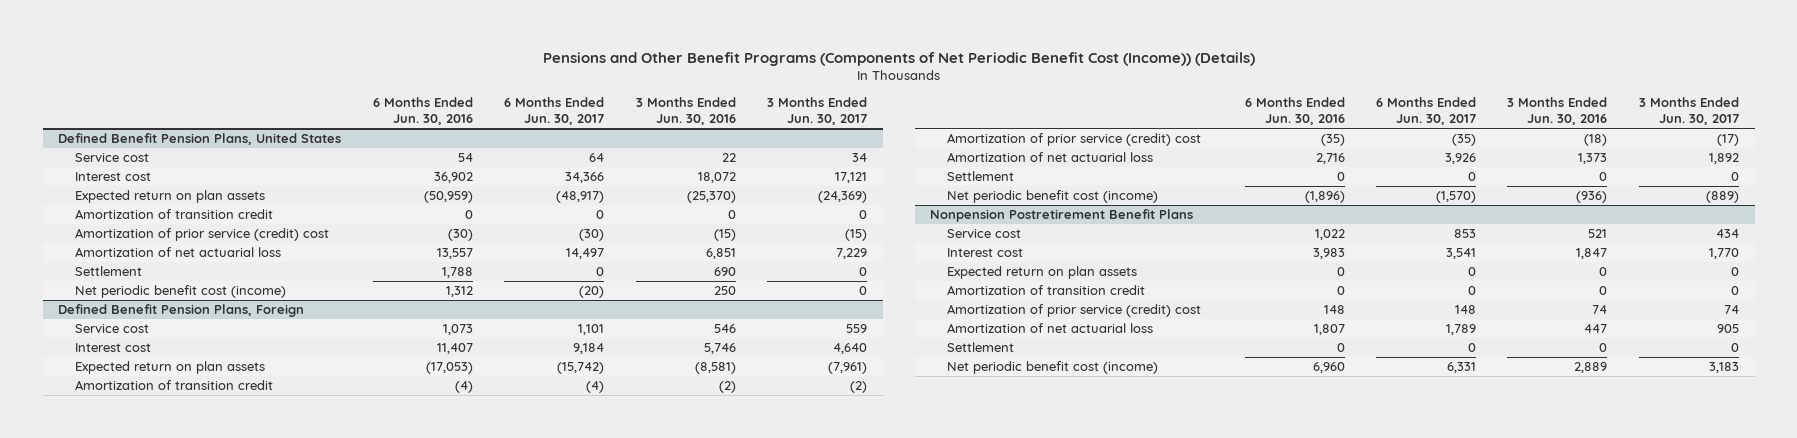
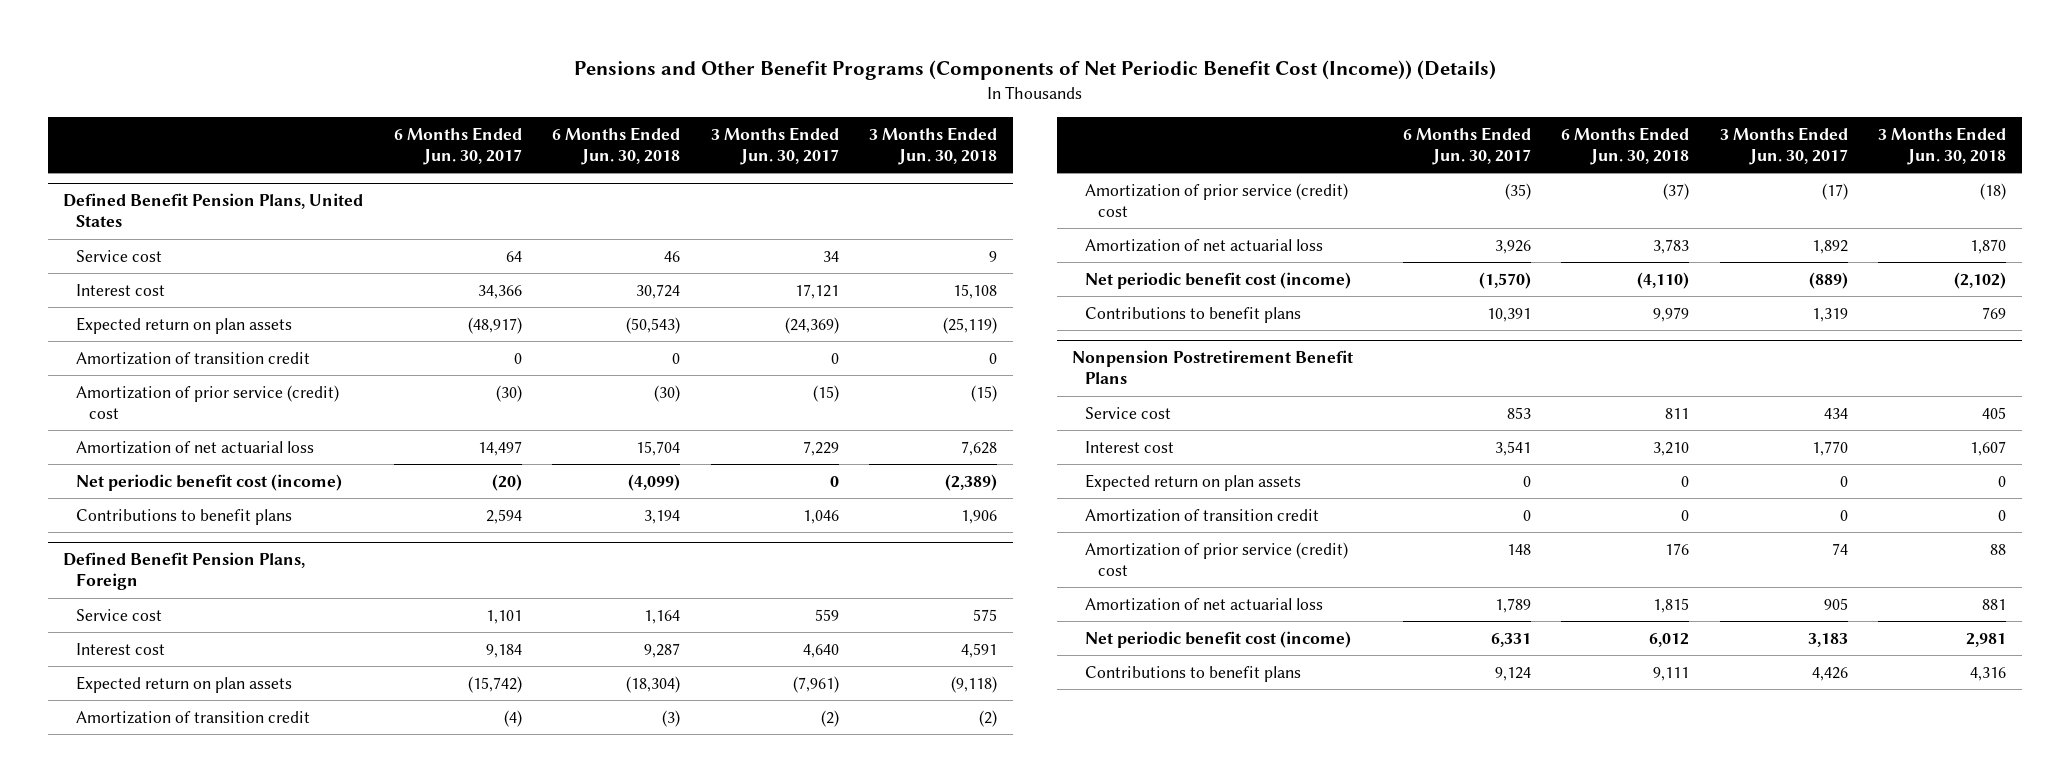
- | 6 Months Ended Jun. 30, 2016 | 6 Months Ended Jun. 30, 2017 | 3 Months Ended Jun. 30, 2016 | 3 Months Ended Jun. 30, 2017
+ | 6 Months Ended Jun. 30, 2017 | 6 Months Ended Jun. 30, 2018 | 3 Months Ended Jun. 30, 2017 | 3 Months Ended Jun. 30, 2018
@ Defined Benefit Pension Plans, United States
- Settlement | 1,788 | 0 | 690 | 0
+ Contributions to benefit plans | 2,594 | 3,194 | 1,046 | 1,906
@ Defined Benefit Pension Plans, Foreign
- Settlement | 0 | 0 | 0 | 0
+ Contributions to benefit plans | 10,391 | 9,979 | 1,319 | 769
@ Nonpension Postretirement Benefit Plans
- Settlement | 0 | 0 | 0 | 0
+ Contributions to benefit plans | 9,124 | 9,111 | 4,426 | 4,316

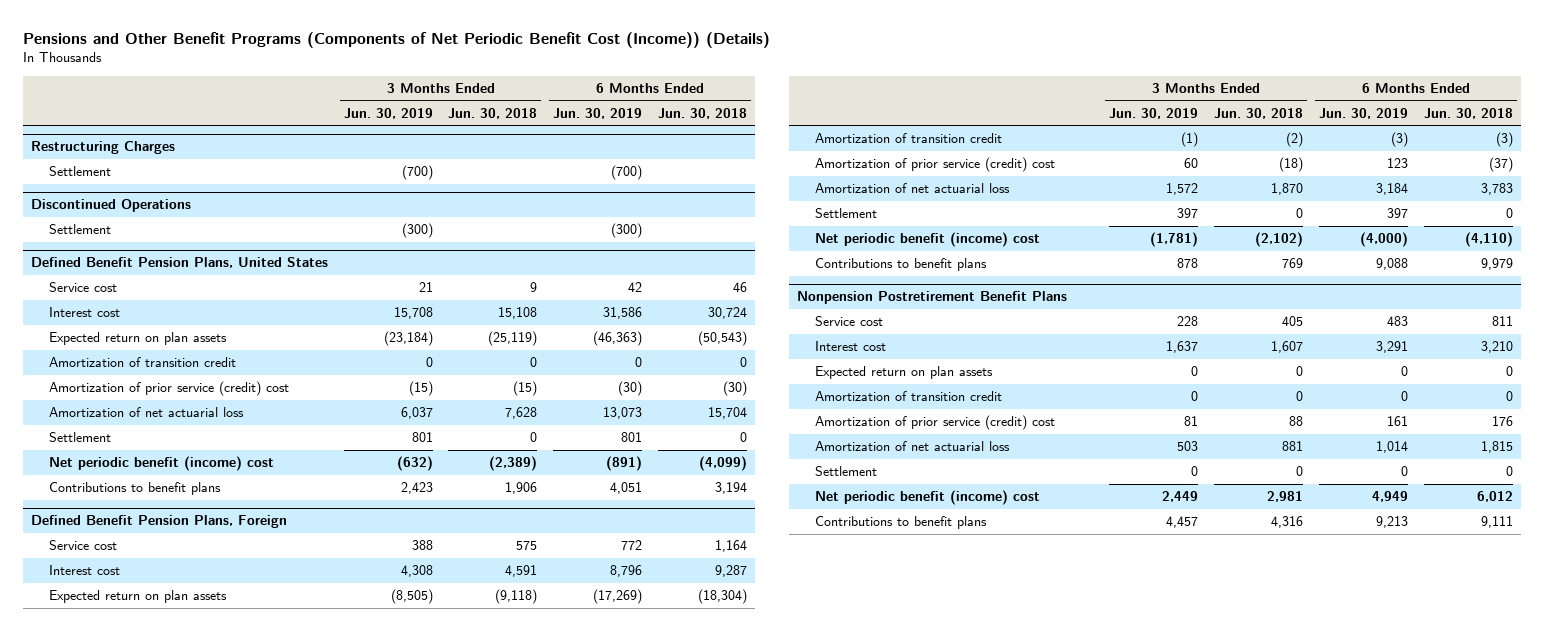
- | 6 Months Ended Jun. 30, 2017 | 6 Months Ended Jun. 30, 2018 | 3 Months Ended Jun. 30, 2017 | 3 Months Ended Jun. 30, 2018
+ | 3 Months Ended Jun. 30, 2019 | 3 Months Ended Jun. 30, 2018 | 6 Months Ended Jun. 30, 2019 | 6 Months Ended Jun. 30, 2018
+ Restructuring Charges
+ Settlement | (700) | | (700) |
+ Discontinued Operations
+ Settlement | (300) | | (300) |
@ Defined Benefit Pension Plans, United States
- Net periodic benefit cost (income) | (20) | (4,099) | 0 | (2,389)
+ Settlement | 801 | 0 | 801 | 0
+ Net periodic benefit (income) cost | (632) | (2,389) | (891) | (4,099)
@ Defined Benefit Pension Plans, Foreign
- Net periodic benefit cost (income) | (1,570) | (4,110) | (889) | (2,102)
+ Settlement | 397 | 0 | 397 | 0
+ Net periodic benefit (income) cost | (1,781) | (2,102) | (4,000) | (4,110)
@ Nonpension Postretirement Benefit Plans
- Net periodic benefit cost (income) | 6,331 | 6,012 | 3,183 | 2,981
+ Settlement | 0 | 0 | 0 | 0
+ Net periodic benefit (income) cost | 2,449 | 2,981 | 4,949 | 6,012

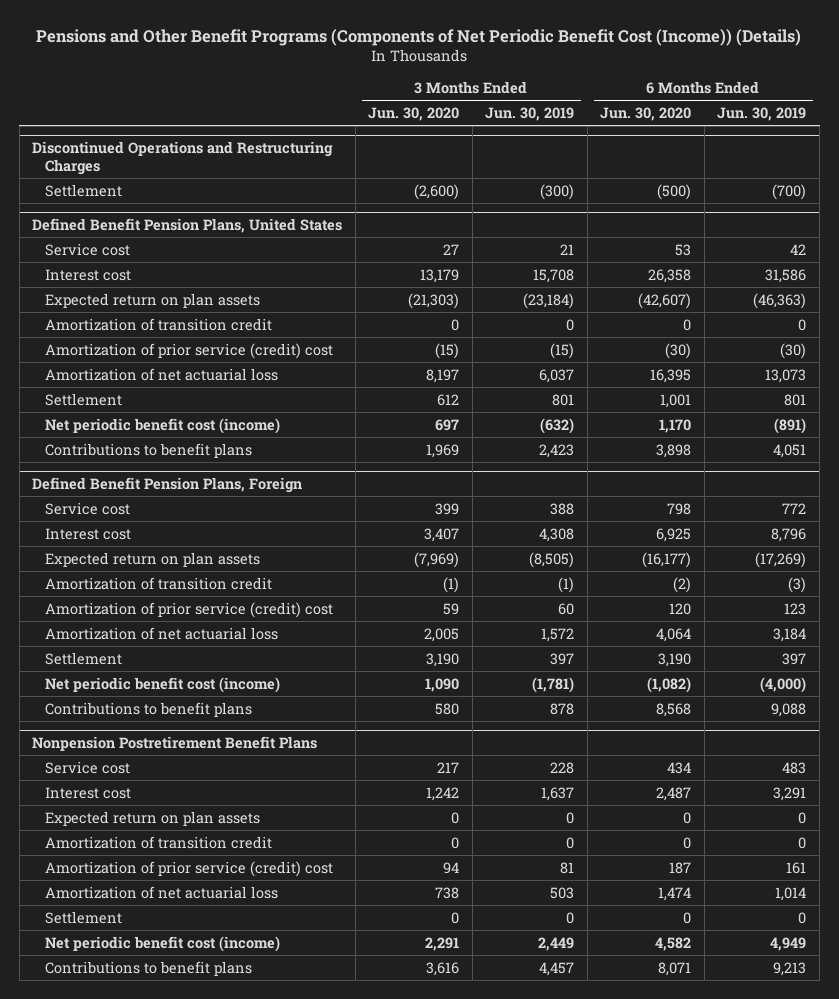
- | 3 Months Ended Jun. 30, 2019 | 3 Months Ended Jun. 30, 2018 | 6 Months Ended Jun. 30, 2019 | 6 Months Ended Jun. 30, 2018
+ | 3 Months Ended Jun. 30, 2020 | 3 Months Ended Jun. 30, 2019 | 6 Months Ended Jun. 30, 2020 | 6 Months Ended Jun. 30, 2019
- Restructuring Charges
- Settlement | (700) | | (700) |
- Discontinued Operations
- Settlement | (300) | | (300) |
+ Discontinued Operations and Restructuring Charges
+ Settlement | (2,600) | (300) | (500) | (700)
@ Defined Benefit Pension Plans, United States
- Net periodic benefit (income) cost | (632) | (2,389) | (891) | (4,099)
+ Net periodic benefit cost (income) | 697 | (632) | 1,170 | (891)
@ Defined Benefit Pension Plans, Foreign
- Net periodic benefit (income) cost | (1,781) | (2,102) | (4,000) | (4,110)
+ Net periodic benefit cost (income) | 1,090 | (1,781) | (1,082) | (4,000)
@ Nonpension Postretirement Benefit Plans
- Net periodic benefit (income) cost | 2,449 | 2,981 | 4,949 | 6,012
+ Net periodic benefit cost (income) | 2,291 | 2,449 | 4,582 | 4,949

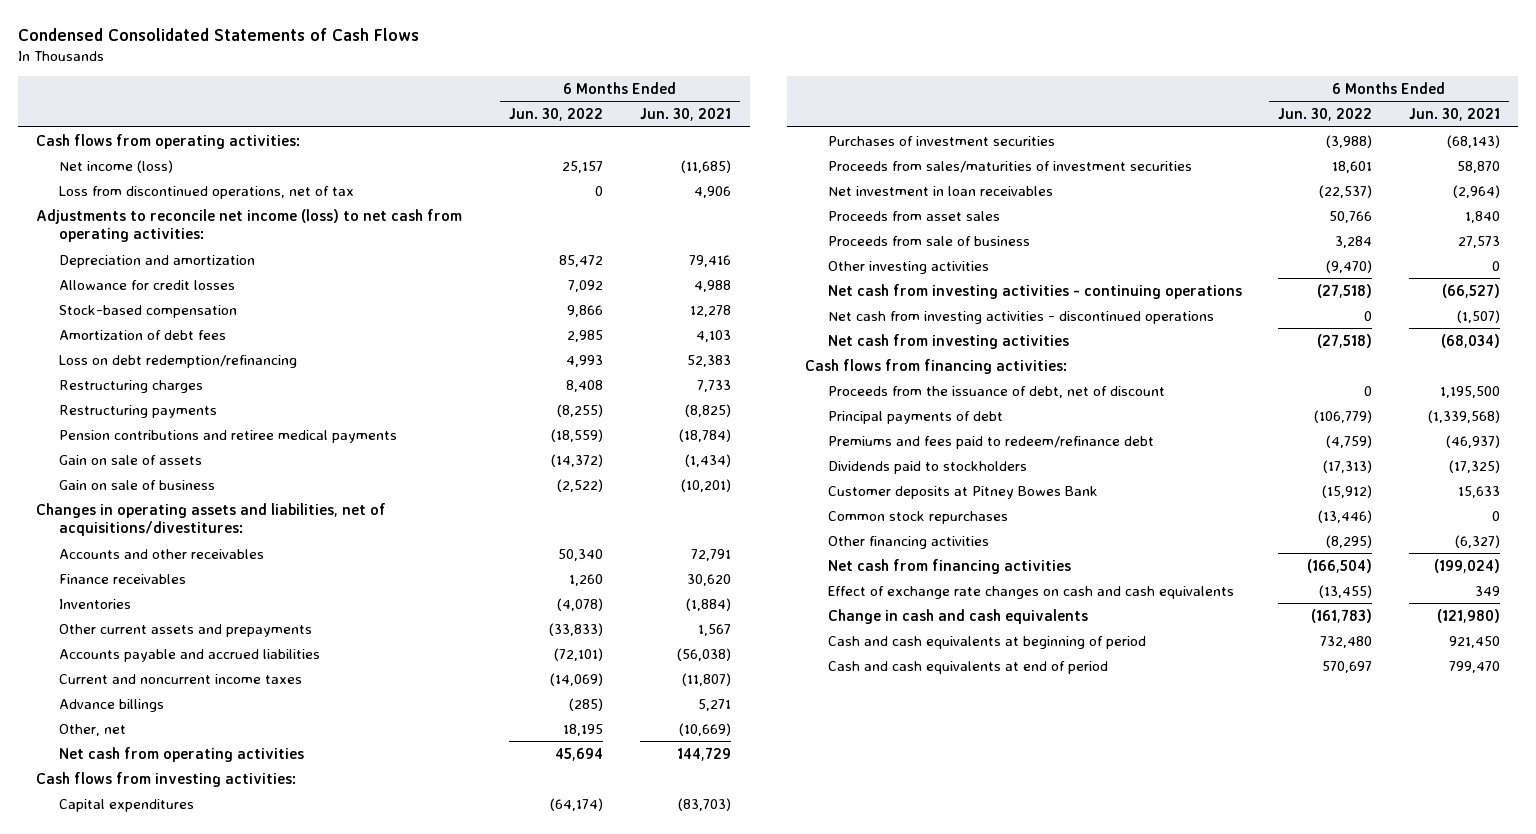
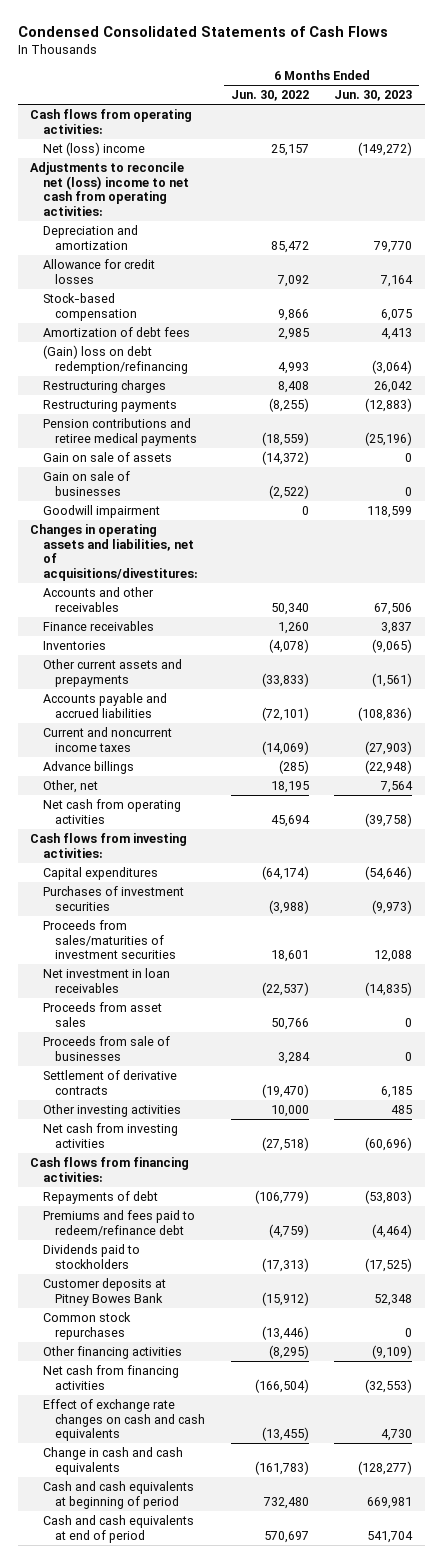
- | 6 Months Ended Jun. 30, 2022 | 6 Months Ended Jun. 30, 2021
+ | 6 Months Ended Jun. 30, 2022 | 6 Months Ended Jun. 30, 2023
- Net income (loss) | 25,157 | (11,685)
- Loss from discontinued operations, net of tax | 0 | 4,906
- Adjustments to reconcile net income (loss) to net cash from operating activities:
+ Net (loss) income | 25,157 | (149,272)
+ Adjustments to reconcile net (loss) income to net cash from operating activities:
- Loss on debt redemption/refinancing | 4,993 | 52,383
+ (Gain) loss on debt redemption/refinancing | 4,993 | (3,064)
- Gain on sale of business | (2,522) | (10,201)
+ Gain on sale of businesses | (2,522) | 0
+ Goodwill impairment | 0 | 118,599
- Proceeds from sale of business | 3,284 | 27,573
- Other investing activities | (9,470) | 0
- Net cash from investing activities - continuing operations | (27,518) | (66,527)
- Net cash from investing activities - discontinued operations | 0 | (1,507)
+ Proceeds from sale of businesses | 3,284 | 0
+ Settlement of derivative contracts | (19,470) | 6,185
+ Other investing activities | 10,000 | 485
- Proceeds from the issuance of debt, net of discount | 0 | 1,195,500
- Principal payments of debt | (106,779) | (1,339,568)
+ Repayments of debt | (106,779) | (53,803)

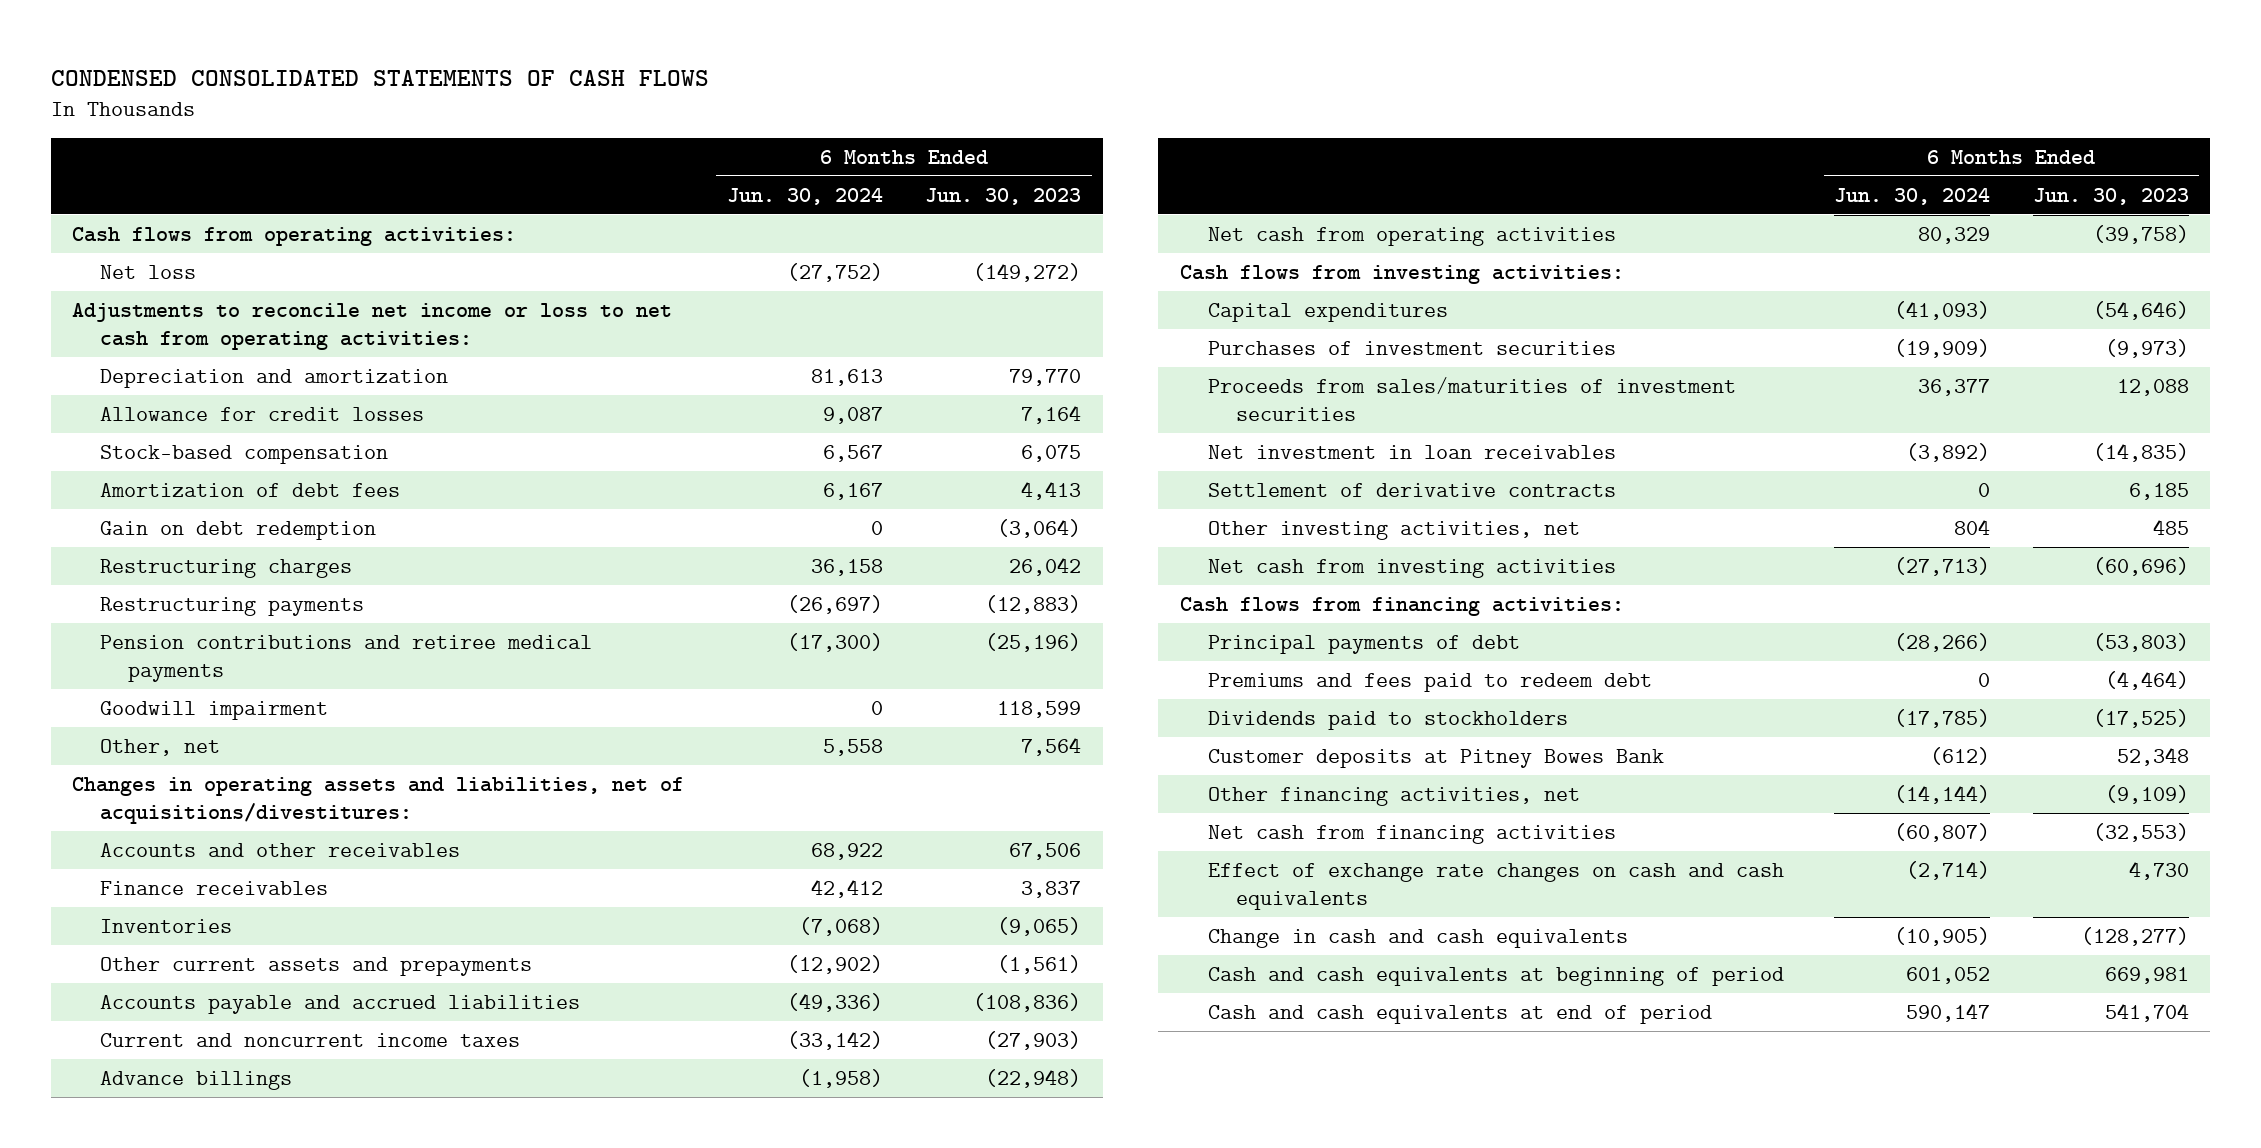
- Condensed Consolidated Statements of Cash Flows
+ CONDENSED CONSOLIDATED STATEMENTS OF CASH FLOWS
- | 6 Months Ended Jun. 30, 2022 | 6 Months Ended Jun. 30, 2023
+ | 6 Months Ended Jun. 30, 2024 | 6 Months Ended Jun. 30, 2023
- Net (loss) income | 25,157 | (149,272)
- Adjustments to reconcile net (loss) income to net cash from operating activities:
+ Net loss | (27,752) | (149,272)
+ Adjustments to reconcile net income or loss to net cash from operating activities:
- (Gain) loss on debt redemption/refinancing | 4,993 | (3,064)
+ Gain on debt redemption | 0 | (3,064)
- Gain on sale of assets | (14,372) | 0
- Gain on sale of businesses | (2,522) | 0
moved up: Other, net | 5,558 | 7,564
- Proceeds from asset sales | 50,766 | 0
- Proceeds from sale of businesses | 3,284 | 0
- Other investing activities | 10,000 | 485
+ Other investing activities, net | 804 | 485
- Repayments of debt | (106,779) | (53,803)
- Premiums and fees paid to redeem/refinance debt | (4,759) | (4,464)
+ Principal payments of debt | (28,266) | (53,803)
+ Premiums and fees paid to redeem debt | 0 | (4,464)
- Common stock repurchases | (13,446) | 0
- Other financing activities | (8,295) | (9,109)
+ Other financing activities, net | (14,144) | (9,109)

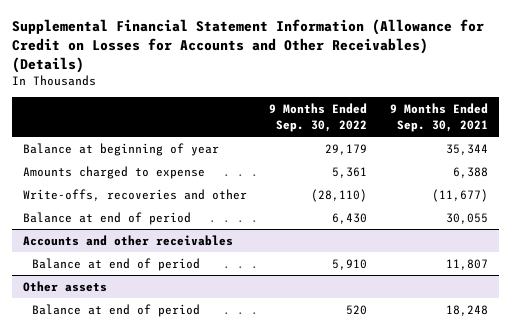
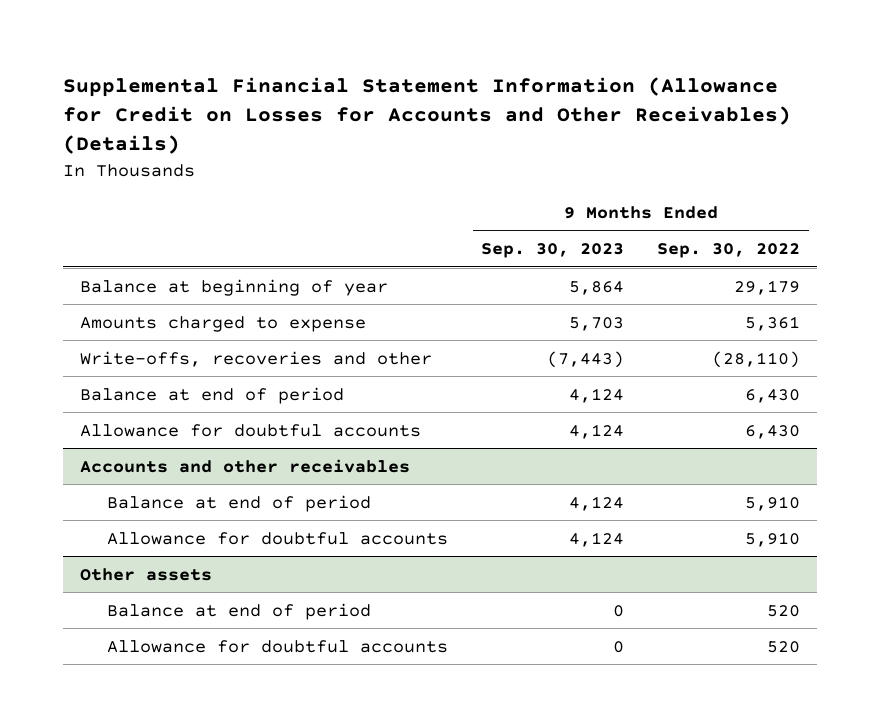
- | 9 Months Ended Sep. 30, 2022 | 9 Months Ended Sep. 30, 2021
+ | 9 Months Ended Sep. 30, 2023 | 9 Months Ended Sep. 30, 2022
+ Allowance for doubtful accounts | 4,124 | 6,430
@ Accounts and other receivables
+ Allowance for doubtful accounts | 4,124 | 5,910
@ Other assets
+ Allowance for doubtful accounts | 0 | 520

